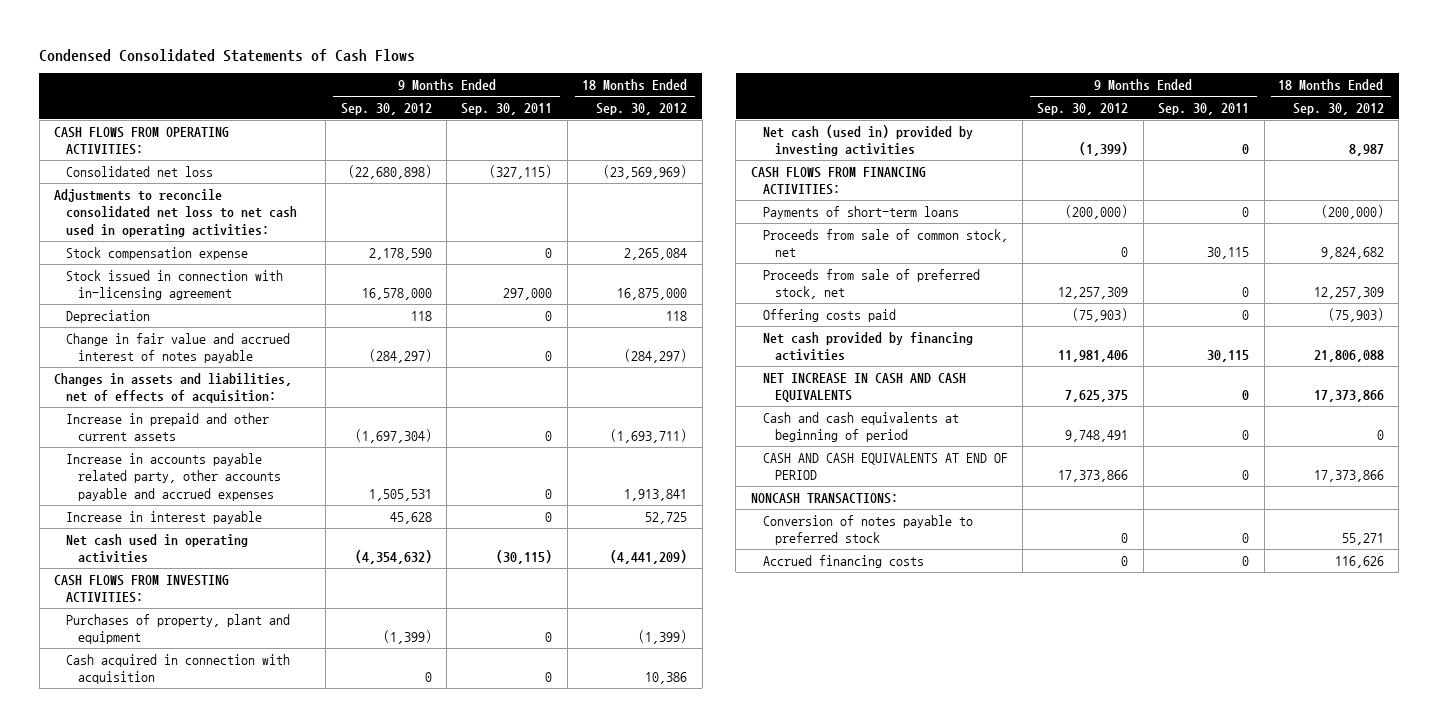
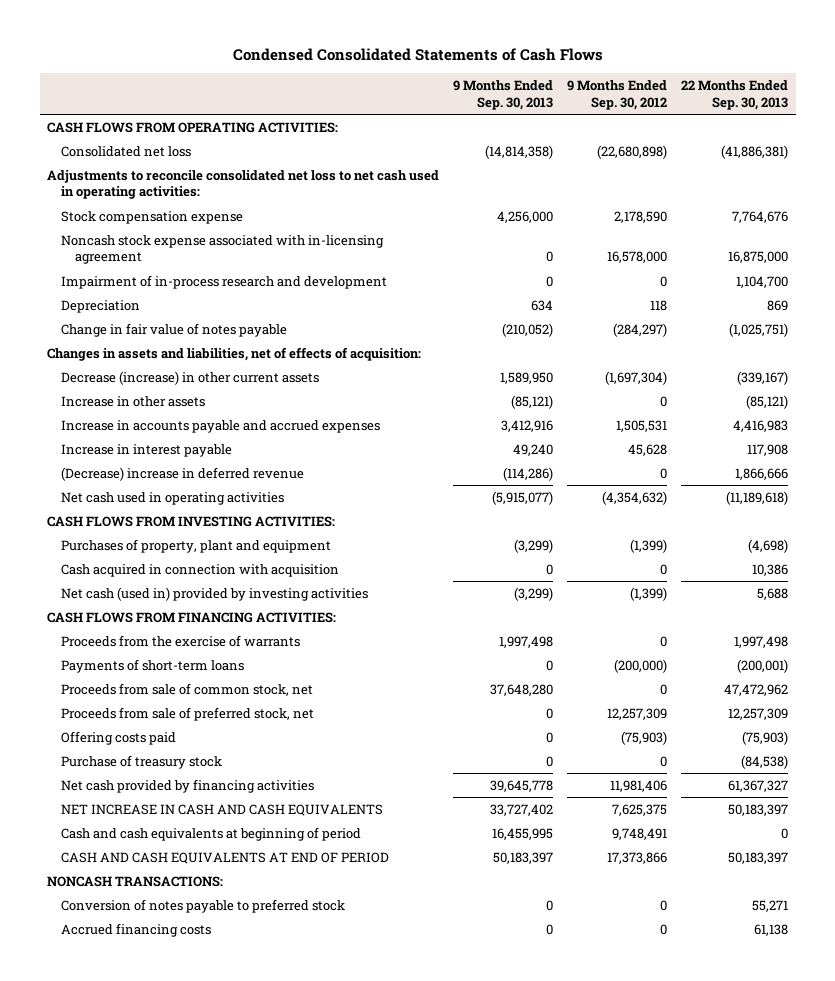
- | 9 Months Ended Sep. 30, 2012 | 9 Months Ended Sep. 30, 2011 | 18 Months Ended Sep. 30, 2012
+ | 9 Months Ended Sep. 30, 2013 | 9 Months Ended Sep. 30, 2012 | 22 Months Ended Sep. 30, 2013
- Stock issued in connection with in-licensing agreement | 16,578,000 | 297,000 | 16,875,000
+ Noncash stock expense associated with in-licensing agreement | 0 | 16,578,000 | 16,875,000
+ Impairment of in-process research and development | 0 | 0 | 1,104,700
- Change in fair value and accrued interest of notes payable | (284,297) | 0 | (284,297)
+ Change in fair value of notes payable | (210,052) | (284,297) | (1,025,751)
- Increase in prepaid and other current assets | (1,697,304) | 0 | (1,693,711)
- Increase in accounts payable related party, other accounts payable and accrued expenses | 1,505,531 | 0 | 1,913,841
+ Decrease (increase) in other current assets | 1,589,950 | (1,697,304) | (339,167)
+ Increase in other assets | (85,121) | 0 | (85,121)
+ Increase in accounts payable and accrued expenses | 3,412,916 | 1,505,531 | 4,416,983
+ (Decrease) increase in deferred revenue | (114,286) | 0 | 1,866,666
+ Proceeds from the exercise of warrants | 1,997,498 | 0 | 1,997,498
+ Purchase of treasury stock | 0 | 0 | (84,538)

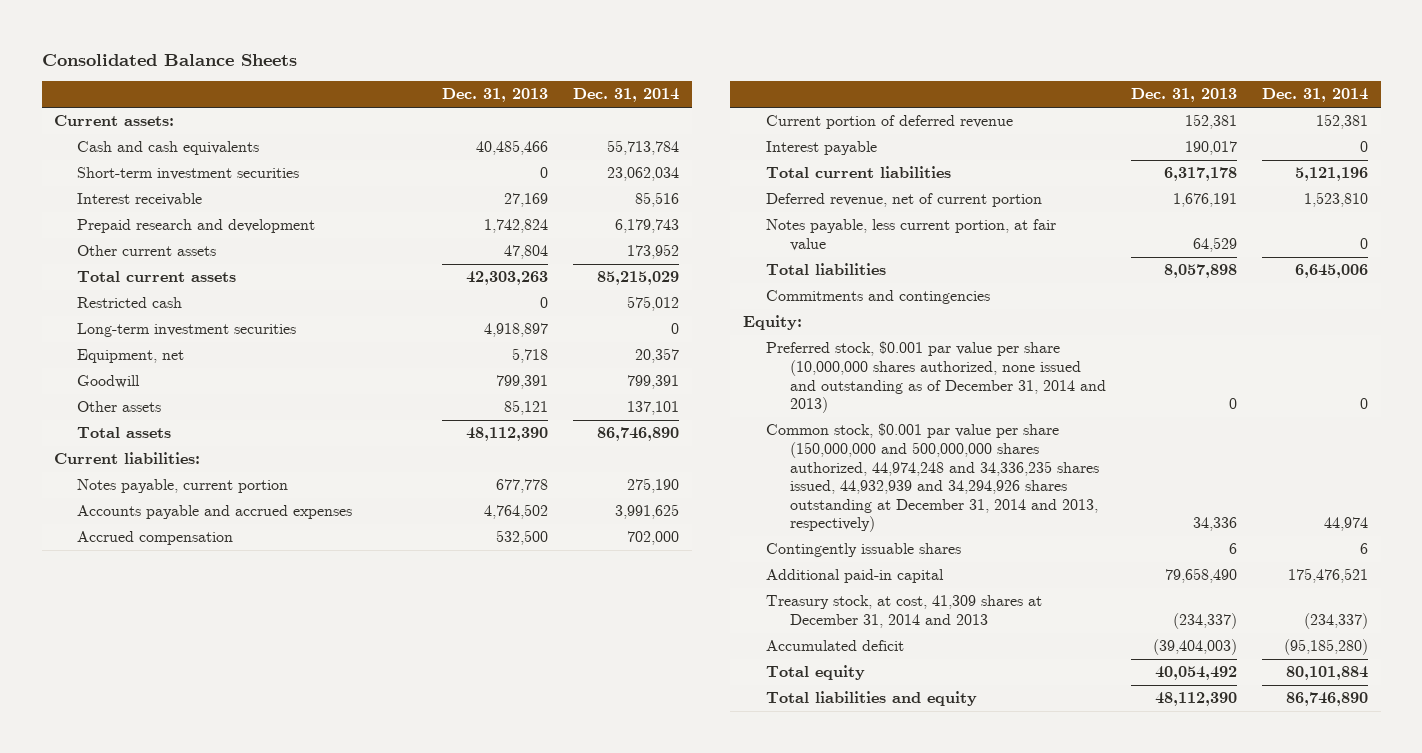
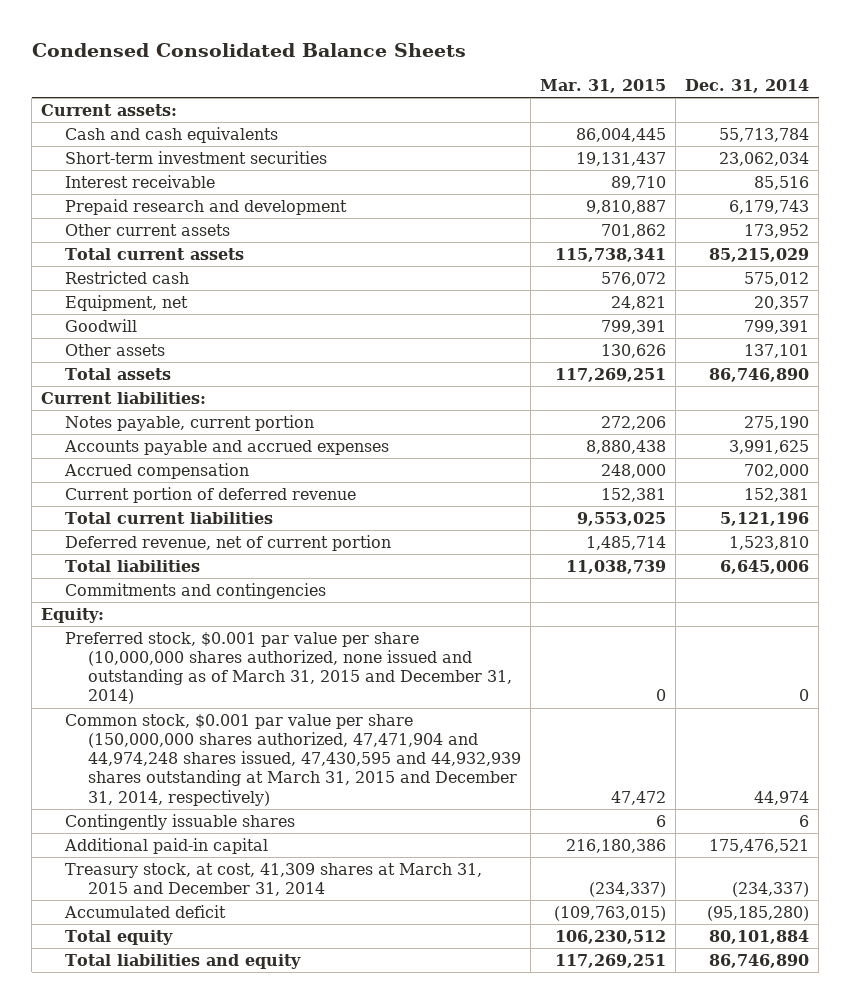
- Consolidated Balance Sheets
+ Condensed Consolidated Balance Sheets
- | Dec. 31, 2013 | Dec. 31, 2014
+ | Mar. 31, 2015 | Dec. 31, 2014
- Long-term investment securities | 4,918,897 | 0
- Interest payable | 190,017 | 0
- Notes payable, less current portion, at fair value | 64,529 | 0
- Preferred stock, $0.001 par value per share (10,000,000 shares authorized, none issued and outstanding as of December 31, 2014 and 2013) | 0 | 0
- Common stock, $0.001 par value per share (150,000,000 and 500,000,000 shares authorized, 44,974,248 and 34,336,235 shares issued, 44,932,939 and 34,294,926 shares outstanding at December 31, 2014 and 2013, respectively) | 34,336 | 44,974
+ Preferred stock, $0.001 par value per share (10,000,000 shares authorized, none issued and outstanding as of March 31, 2015 and December 31, 2014) | 0 | 0
+ Common stock, $0.001 par value per share (150,000,000 shares authorized, 47,471,904 and 44,974,248 shares issued, 47,430,595 and 44,932,939 shares outstanding at March 31, 2015 and December 31, 2014, respectively) | 47,472 | 44,974
- Treasury stock, at cost, 41,309 shares at December 31, 2014 and 2013 | (234,337) | (234,337)
+ Treasury stock, at cost, 41,309 shares at March 31, 2015 and December 31, 2014 | (234,337) | (234,337)

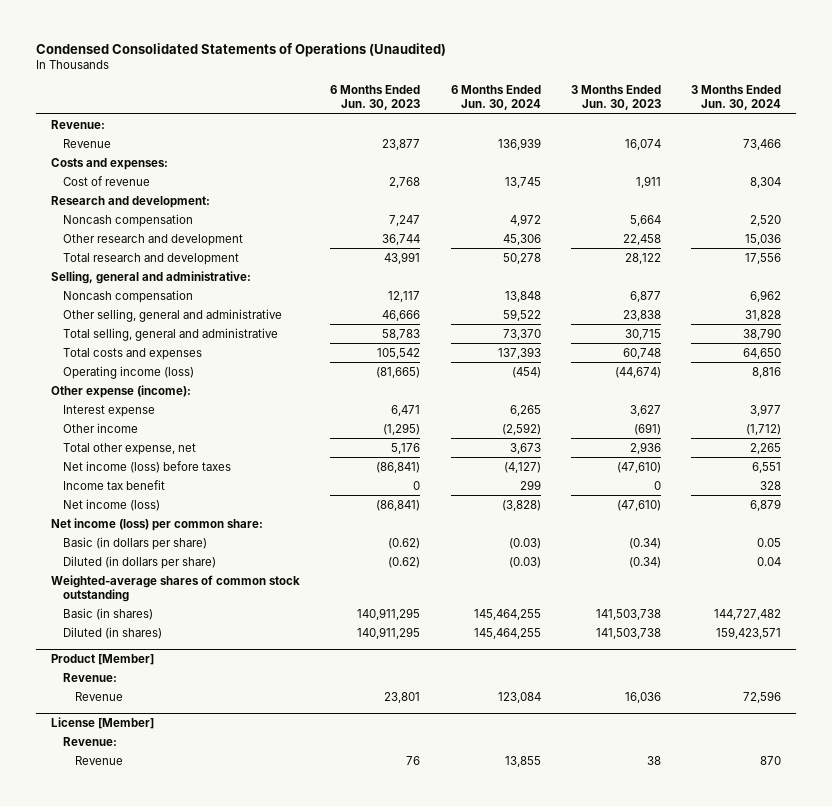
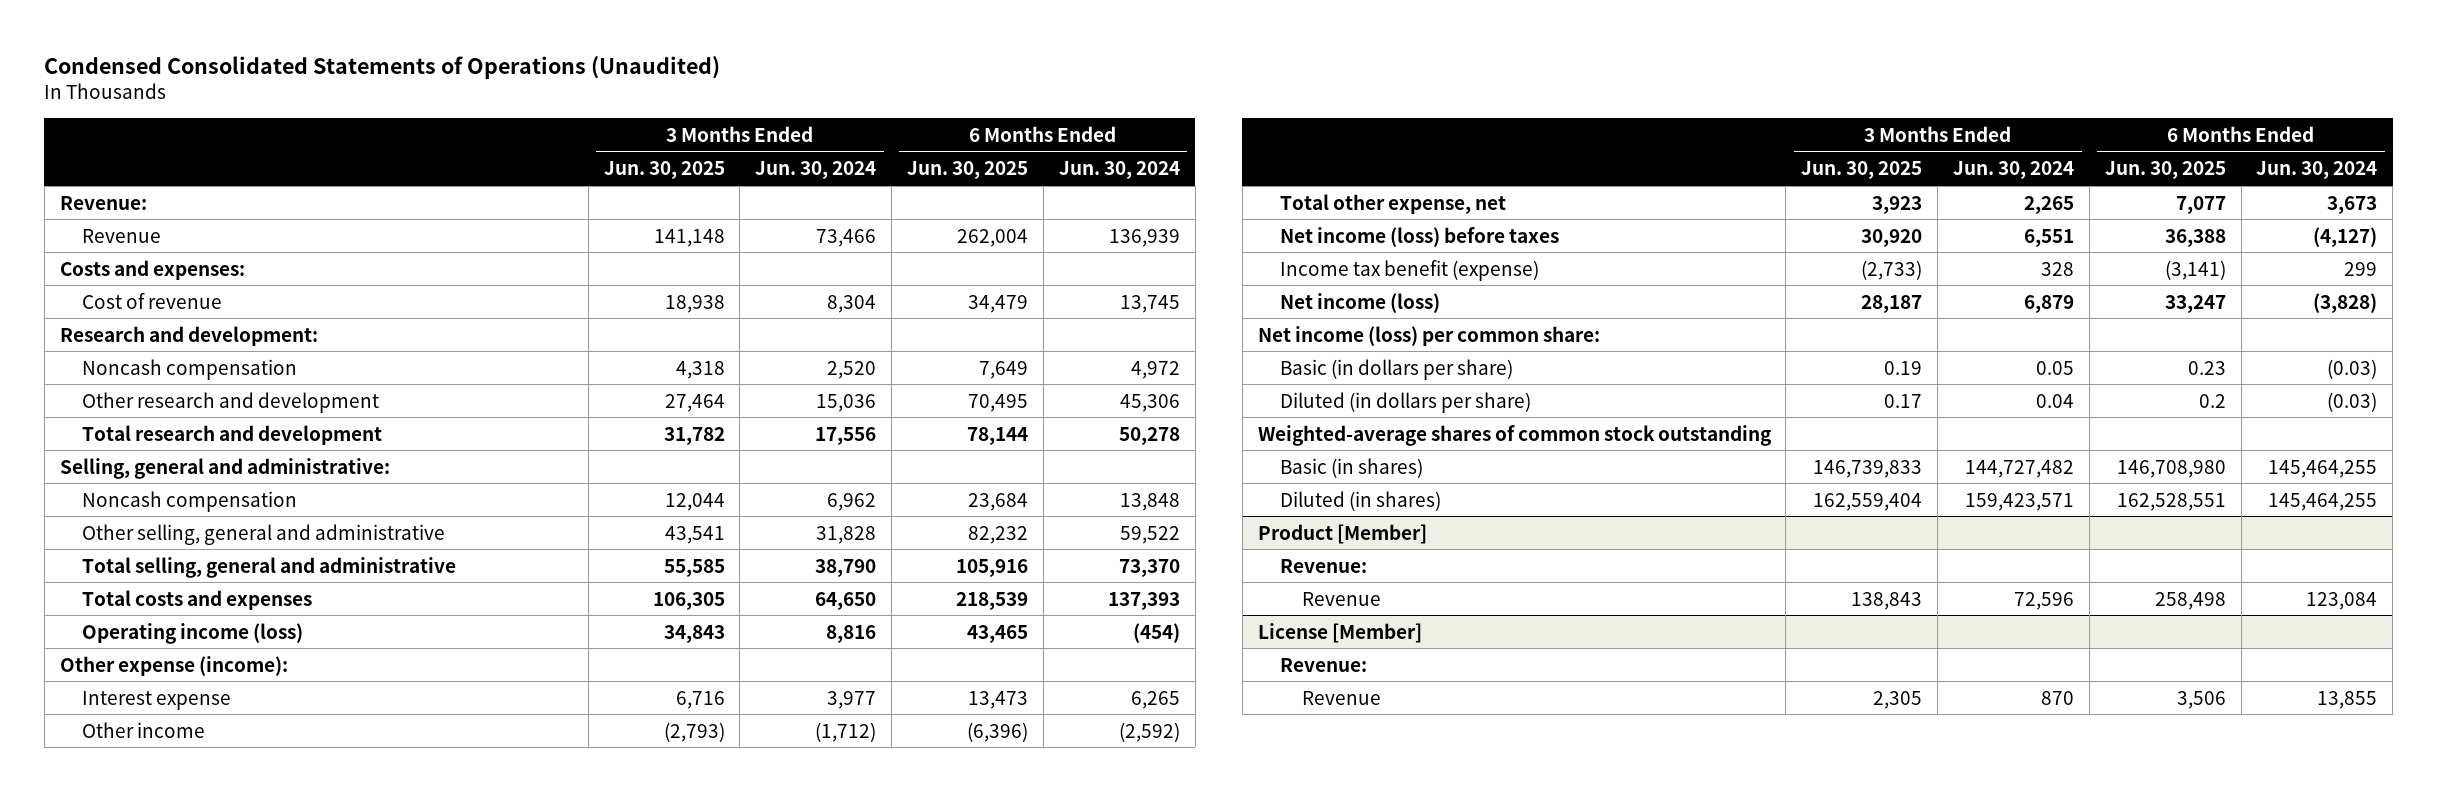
- | 6 Months Ended Jun. 30, 2023 | 6 Months Ended Jun. 30, 2024 | 3 Months Ended Jun. 30, 2023 | 3 Months Ended Jun. 30, 2024
+ | 3 Months Ended Jun. 30, 2025 | 3 Months Ended Jun. 30, 2024 | 6 Months Ended Jun. 30, 2025 | 6 Months Ended Jun. 30, 2024
- Income tax benefit | 0 | 299 | 0 | 328
+ Income tax benefit (expense) | (2,733) | 328 | (3,141) | 299

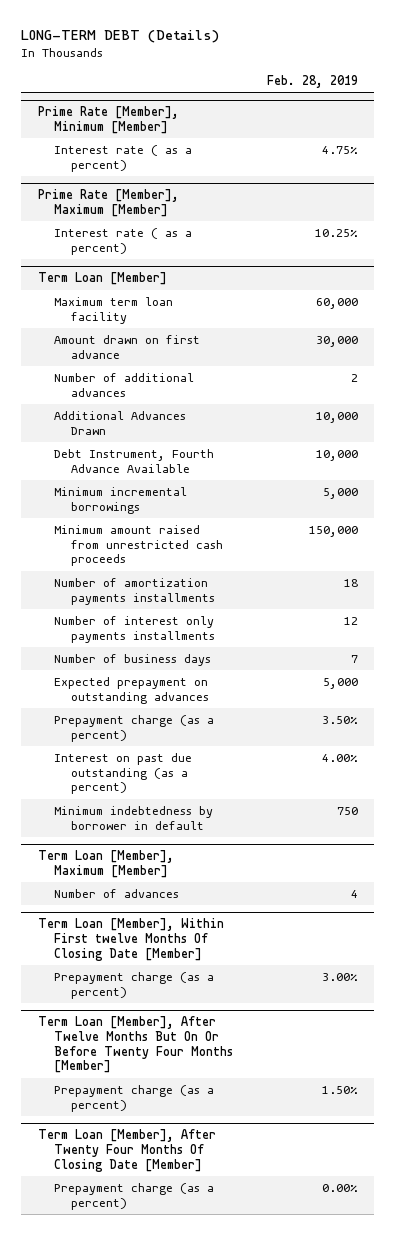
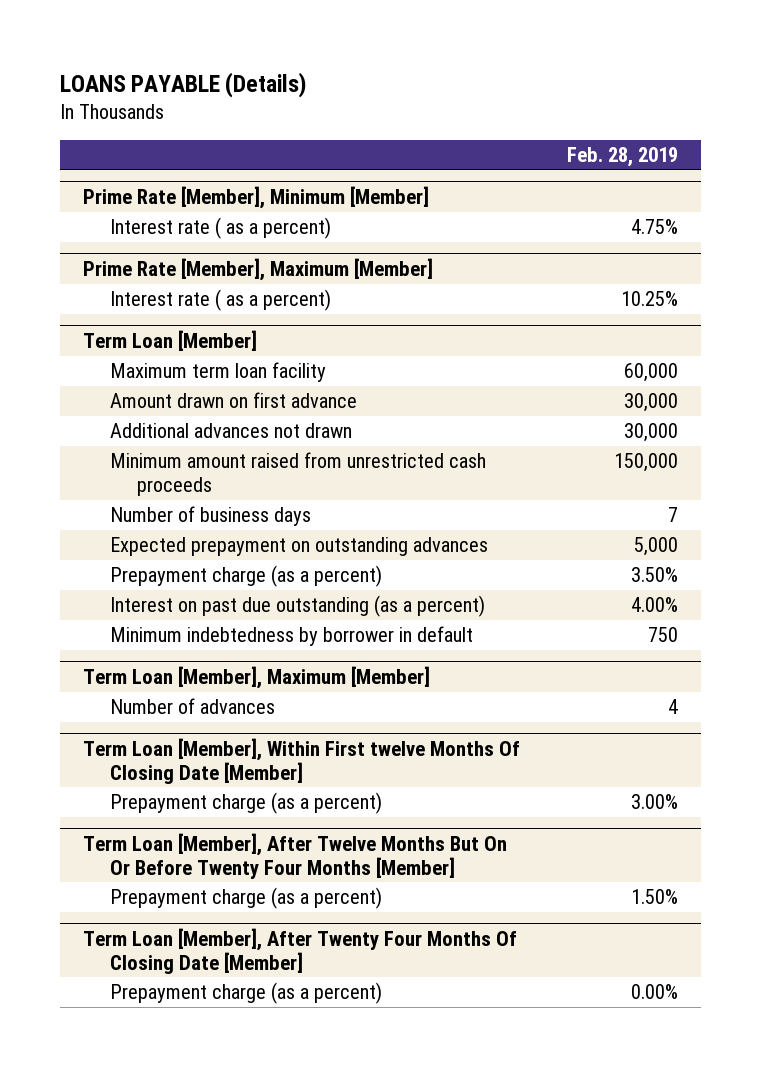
- LONG-TERM DEBT (Details)
+ LOANS PAYABLE (Details)
@ Term Loan [Member]
- Number of additional advances | 2
- Additional Advances Drawn | 10,000
- Debt Instrument, Fourth Advance Available | 10,000
- Minimum incremental borrowings | 5,000
+ Additional advances not drawn | 30,000
- Number of amortization payments installments | 18
- Number of interest only payments installments | 12

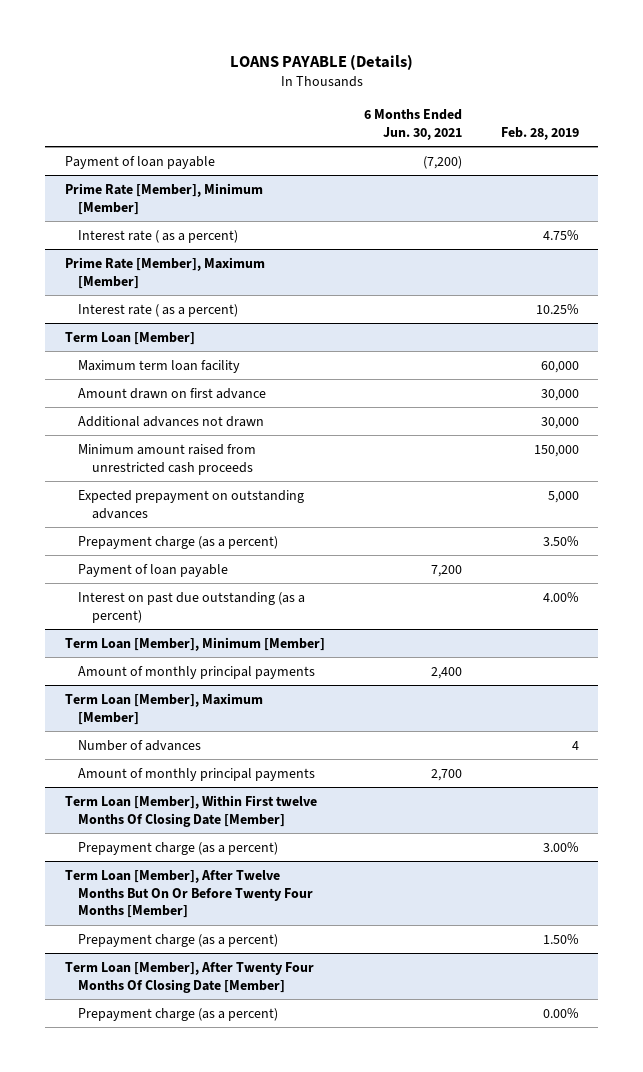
- | Feb. 28, 2019
+ | 6 Months Ended Jun. 30, 2021 | Feb. 28, 2019
+ Payment of loan payable | (7,200) |
@ Term Loan [Member]
- Number of business days | 7
+ Payment of loan payable | 7,200 |
- Minimum indebtedness by borrower in default | 750
+ Term Loan [Member], Minimum [Member]
+ Amount of monthly principal payments | 2,400 |
@ Term Loan [Member], Maximum [Member]
+ Amount of monthly principal payments | 2,700 |

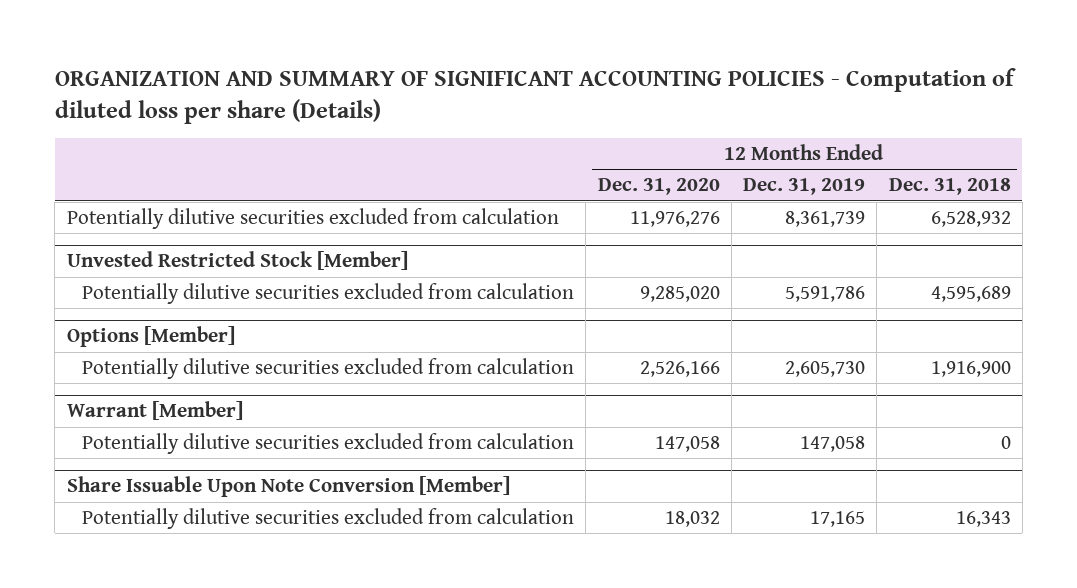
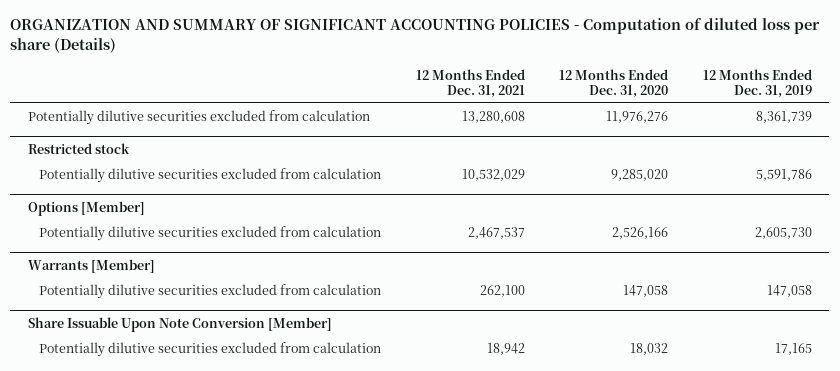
- | 12 Months Ended Dec. 31, 2020 | 12 Months Ended Dec. 31, 2019 | 12 Months Ended Dec. 31, 2018
+ | 12 Months Ended Dec. 31, 2021 | 12 Months Ended Dec. 31, 2020 | 12 Months Ended Dec. 31, 2019
- Unvested Restricted Stock [Member]
+ Restricted stock
- Warrant [Member]
+ Warrants [Member]

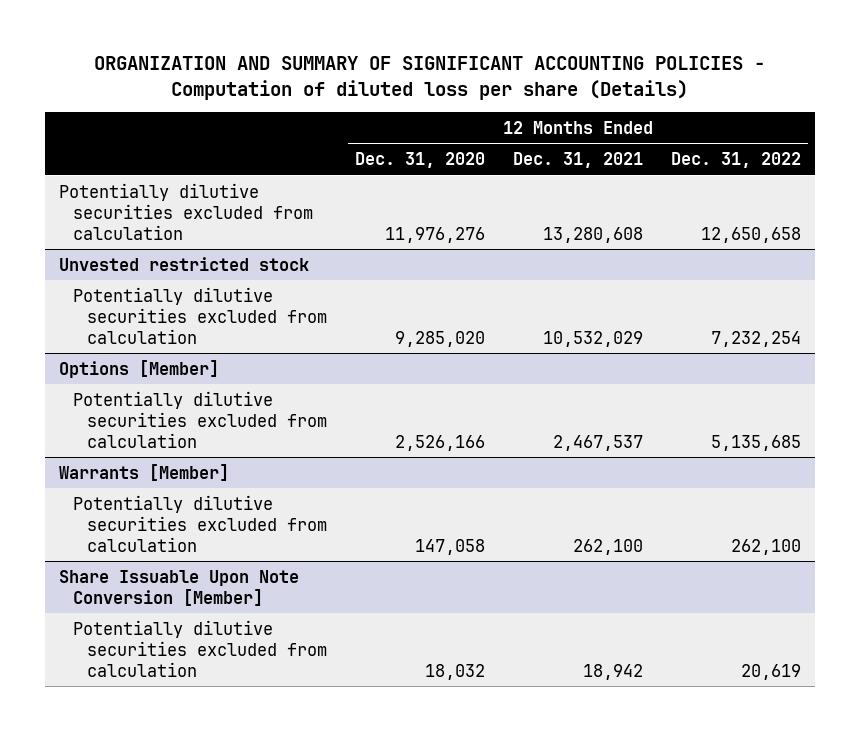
- | 12 Months Ended Dec. 31, 2021 | 12 Months Ended Dec. 31, 2020 | 12 Months Ended Dec. 31, 2019
+ | 12 Months Ended Dec. 31, 2020 | 12 Months Ended Dec. 31, 2021 | 12 Months Ended Dec. 31, 2022
- Restricted stock
+ Unvested restricted stock

